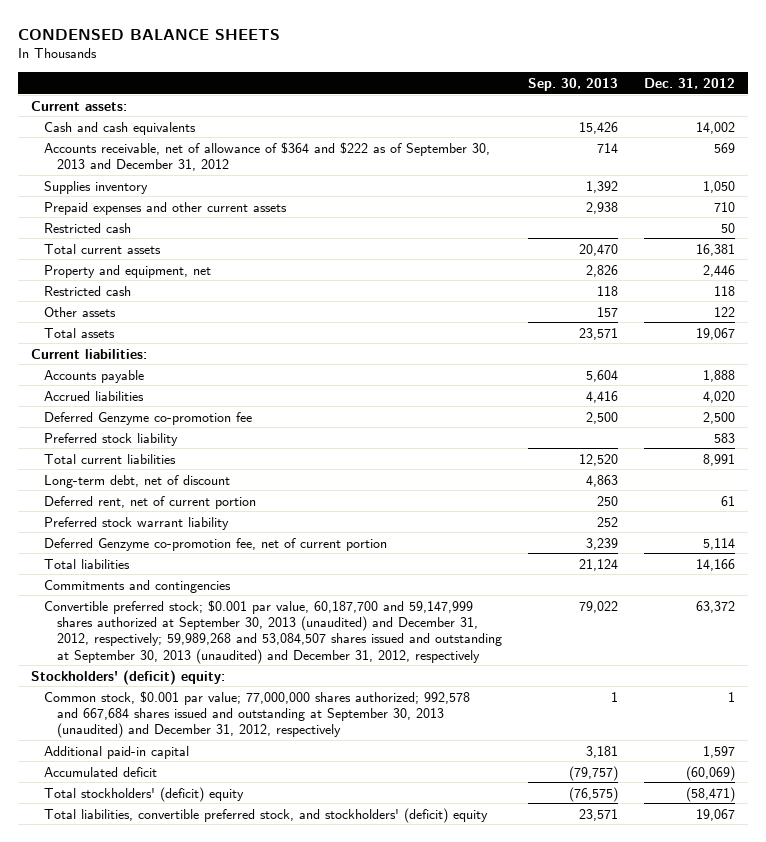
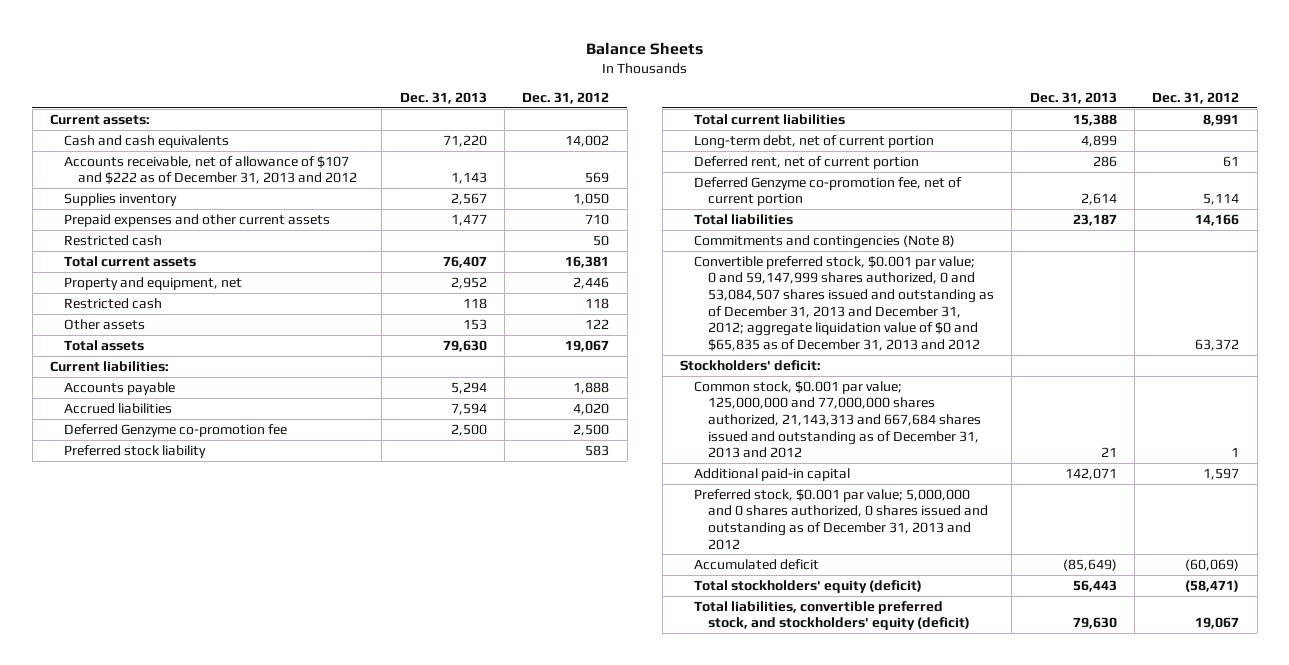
- CONDENSED BALANCE SHEETS
+ Balance Sheets
- | Sep. 30, 2013 | Dec. 31, 2012
+ | Dec. 31, 2013 | Dec. 31, 2012
- Accounts receivable, net of allowance of $364 and $222 as of September 30, 2013 and December 31, 2012 | 714 | 569
+ Accounts receivable, net of allowance of $107 and $222 as of December 31, 2013 and 2012 | 1,143 | 569
- Long-term debt, net of discount | 4,863 |
+ Long-term debt, net of current portion | 4,899 |
- Preferred stock warrant liability | 252 |
- Commitments and contingencies
- Convertible preferred stock; $0.001 par value, 60,187,700 and 59,147,999 shares authorized at September 30, 2013 (unaudited) and December 31, 2012, respectively; 59,989,268 and 53,084,507 shares issued and outstanding at September 30, 2013 (unaudited) and December 31, 2012, respectively | 79,022 | 63,372
- Stockholders' (deficit) equity:
- Common stock, $0.001 par value; 77,000,000 shares authorized; 992,578 and 667,684 shares issued and outstanding at September 30, 2013 (unaudited) and December 31, 2012, respectively | 1 | 1
+ Commitments and contingencies (Note 8)
+ Convertible preferred stock, $0.001 par value; 0 and 59,147,999 shares authorized, 0 and 53,084,507 shares issued and outstanding as of December 31, 2013 and December 31, 2012; aggregate liquidation value of $0 and $65,835 as of December 31, 2013 and 2012 | | 63,372
+ Stockholders' deficit:
+ Common stock, $0.001 par value; 125,000,000 and 77,000,000 shares authorized, 21,143,313 and 667,684 shares issued and outstanding as of December 31, 2013 and 2012 | 21 | 1
+ Preferred stock, $0.001 par value; 5,000,000 and 0 shares authorized, 0 shares issued and outstanding as of December 31, 2013 and 2012
- Total stockholders' (deficit) equity | (76,575) | (58,471)
- Total liabilities, convertible preferred stock, and stockholders' (deficit) equity | 23,571 | 19,067
+ Total stockholders' equity (deficit) | 56,443 | (58,471)
+ Total liabilities, convertible preferred stock, and stockholders' equity (deficit) | 79,630 | 19,067

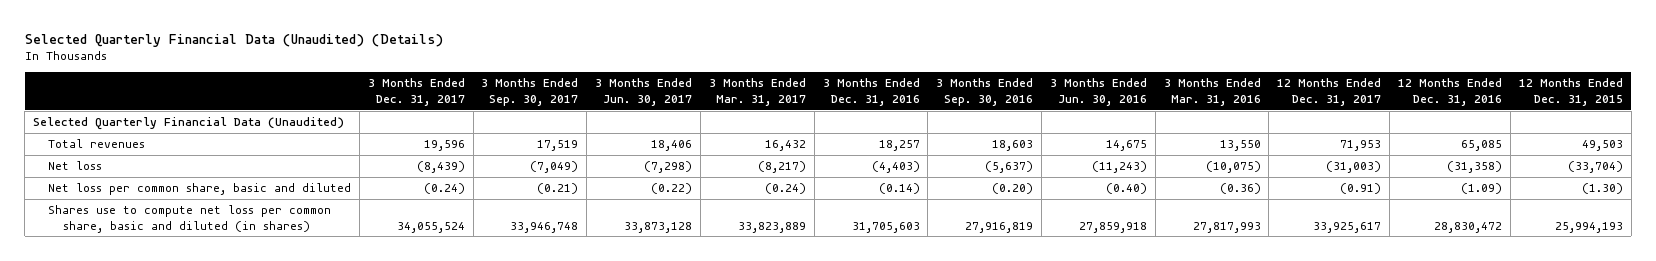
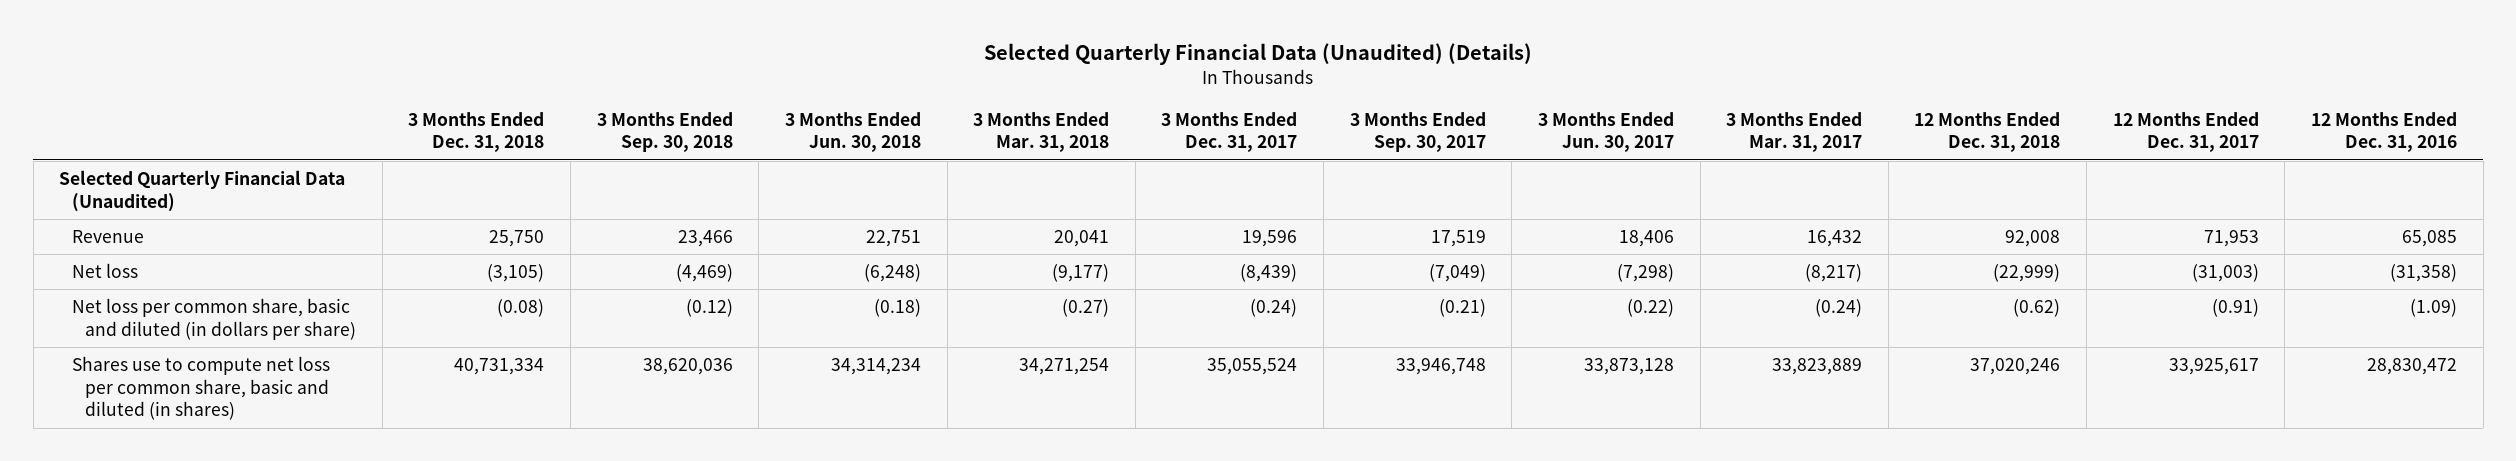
- | 3 Months Ended Dec. 31, 2017 | 3 Months Ended Sep. 30, 2017 | 3 Months Ended Jun. 30, 2017 | 3 Months Ended Mar. 31, 2017 | 3 Months Ended Dec. 31, 2016 | 3 Months Ended Sep. 30, 2016 | 3 Months Ended Jun. 30, 2016 | 3 Months Ended Mar. 31, 2016 | 12 Months Ended Dec. 31, 2017 | 12 Months Ended Dec. 31, 2016 | 12 Months Ended Dec. 31, 2015
+ | 3 Months Ended Dec. 31, 2018 | 3 Months Ended Sep. 30, 2018 | 3 Months Ended Jun. 30, 2018 | 3 Months Ended Mar. 31, 2018 | 3 Months Ended Dec. 31, 2017 | 3 Months Ended Sep. 30, 2017 | 3 Months Ended Jun. 30, 2017 | 3 Months Ended Mar. 31, 2017 | 12 Months Ended Dec. 31, 2018 | 12 Months Ended Dec. 31, 2017 | 12 Months Ended Dec. 31, 2016
- Total revenues | 19,596 | 17,519 | 18,406 | 16,432 | 18,257 | 18,603 | 14,675 | 13,550 | 71,953 | 65,085 | 49,503
+ Revenue | 25,750 | 23,466 | 22,751 | 20,041 | 19,596 | 17,519 | 18,406 | 16,432 | 92,008 | 71,953 | 65,085
- Net loss per common share, basic and diluted | (0.24) | (0.21) | (0.22) | (0.24) | (0.14) | (0.20) | (0.40) | (0.36) | (0.91) | (1.09) | (1.30)
- Shares use to compute net loss per common share, basic and diluted (in shares) | 34,055,524 | 33,946,748 | 33,873,128 | 33,823,889 | 31,705,603 | 27,916,819 | 27,859,918 | 27,817,993 | 33,925,617 | 28,830,472 | 25,994,193
+ Net loss per common share, basic and diluted (in dollars per share) | (0.08) | (0.12) | (0.18) | (0.27) | (0.24) | (0.21) | (0.22) | (0.24) | (0.62) | (0.91) | (1.09)
+ Shares use to compute net loss per common share, basic and diluted (in shares) | 40,731,334 | 38,620,036 | 34,314,234 | 34,271,254 | 35,055,524 | 33,946,748 | 33,873,128 | 33,823,889 | 37,020,246 | 33,925,617 | 28,830,472

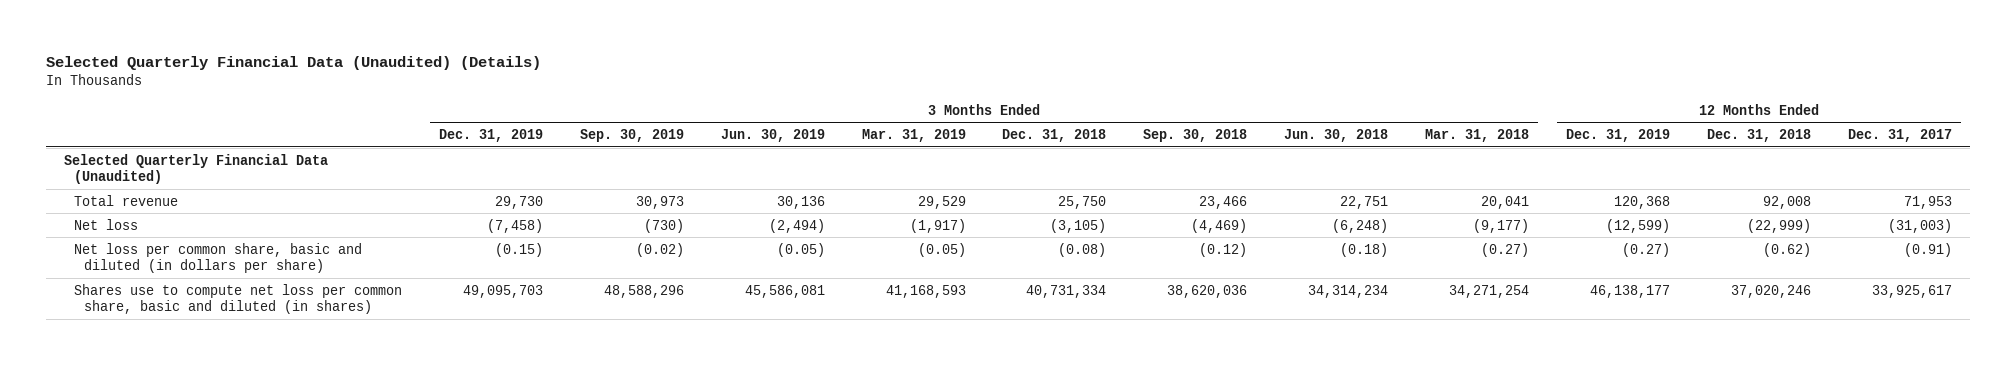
- | 3 Months Ended Dec. 31, 2018 | 3 Months Ended Sep. 30, 2018 | 3 Months Ended Jun. 30, 2018 | 3 Months Ended Mar. 31, 2018 | 3 Months Ended Dec. 31, 2017 | 3 Months Ended Sep. 30, 2017 | 3 Months Ended Jun. 30, 2017 | 3 Months Ended Mar. 31, 2017 | 12 Months Ended Dec. 31, 2018 | 12 Months Ended Dec. 31, 2017 | 12 Months Ended Dec. 31, 2016
+ | 3 Months Ended Dec. 31, 2019 | 3 Months Ended Sep. 30, 2019 | 3 Months Ended Jun. 30, 2019 | 3 Months Ended Mar. 31, 2019 | 3 Months Ended Dec. 31, 2018 | 3 Months Ended Sep. 30, 2018 | 3 Months Ended Jun. 30, 2018 | 3 Months Ended Mar. 31, 2018 | 12 Months Ended Dec. 31, 2019 | 12 Months Ended Dec. 31, 2018 | 12 Months Ended Dec. 31, 2017
- Revenue | 25,750 | 23,466 | 22,751 | 20,041 | 19,596 | 17,519 | 18,406 | 16,432 | 92,008 | 71,953 | 65,085
+ Total revenue | 29,730 | 30,973 | 30,136 | 29,529 | 25,750 | 23,466 | 22,751 | 20,041 | 120,368 | 92,008 | 71,953

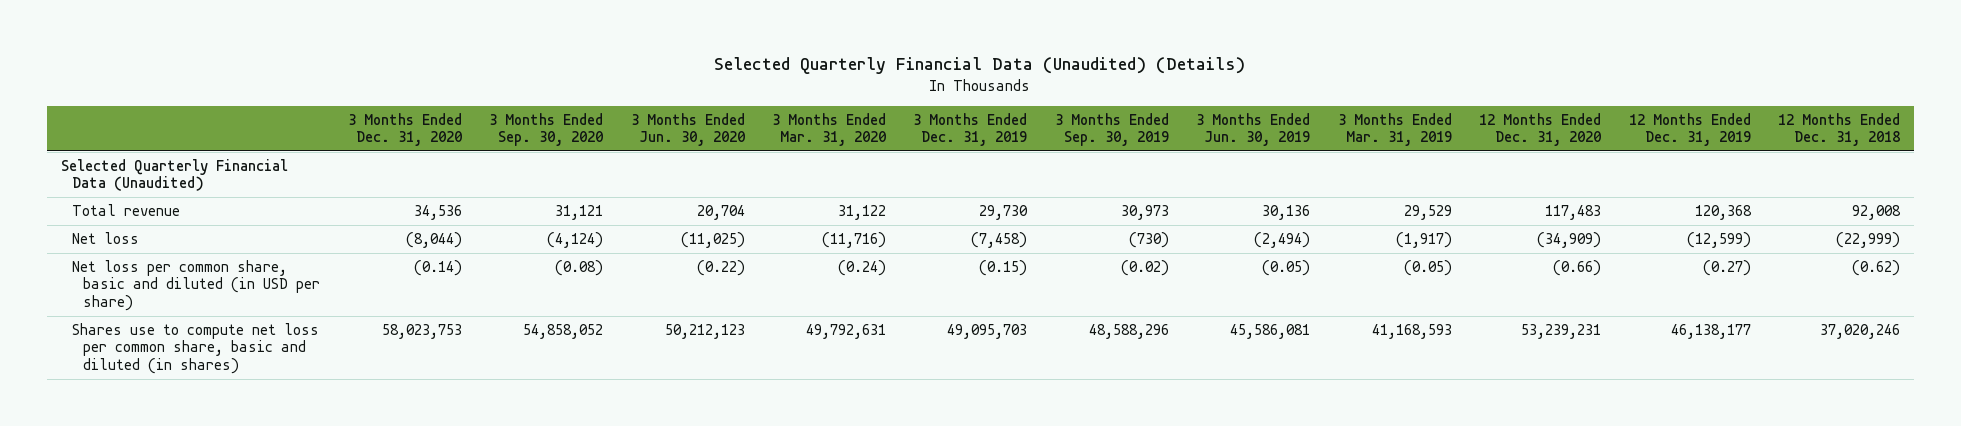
- | 3 Months Ended Dec. 31, 2019 | 3 Months Ended Sep. 30, 2019 | 3 Months Ended Jun. 30, 2019 | 3 Months Ended Mar. 31, 2019 | 3 Months Ended Dec. 31, 2018 | 3 Months Ended Sep. 30, 2018 | 3 Months Ended Jun. 30, 2018 | 3 Months Ended Mar. 31, 2018 | 12 Months Ended Dec. 31, 2019 | 12 Months Ended Dec. 31, 2018 | 12 Months Ended Dec. 31, 2017
+ | 3 Months Ended Dec. 31, 2020 | 3 Months Ended Sep. 30, 2020 | 3 Months Ended Jun. 30, 2020 | 3 Months Ended Mar. 31, 2020 | 3 Months Ended Dec. 31, 2019 | 3 Months Ended Sep. 30, 2019 | 3 Months Ended Jun. 30, 2019 | 3 Months Ended Mar. 31, 2019 | 12 Months Ended Dec. 31, 2020 | 12 Months Ended Dec. 31, 2019 | 12 Months Ended Dec. 31, 2018
- Net loss per common share, basic and diluted (in dollars per share) | (0.15) | (0.02) | (0.05) | (0.05) | (0.08) | (0.12) | (0.18) | (0.27) | (0.27) | (0.62) | (0.91)
+ Net loss per common share, basic and diluted (in USD per share) | (0.14) | (0.08) | (0.22) | (0.24) | (0.15) | (0.02) | (0.05) | (0.05) | (0.66) | (0.27) | (0.62)

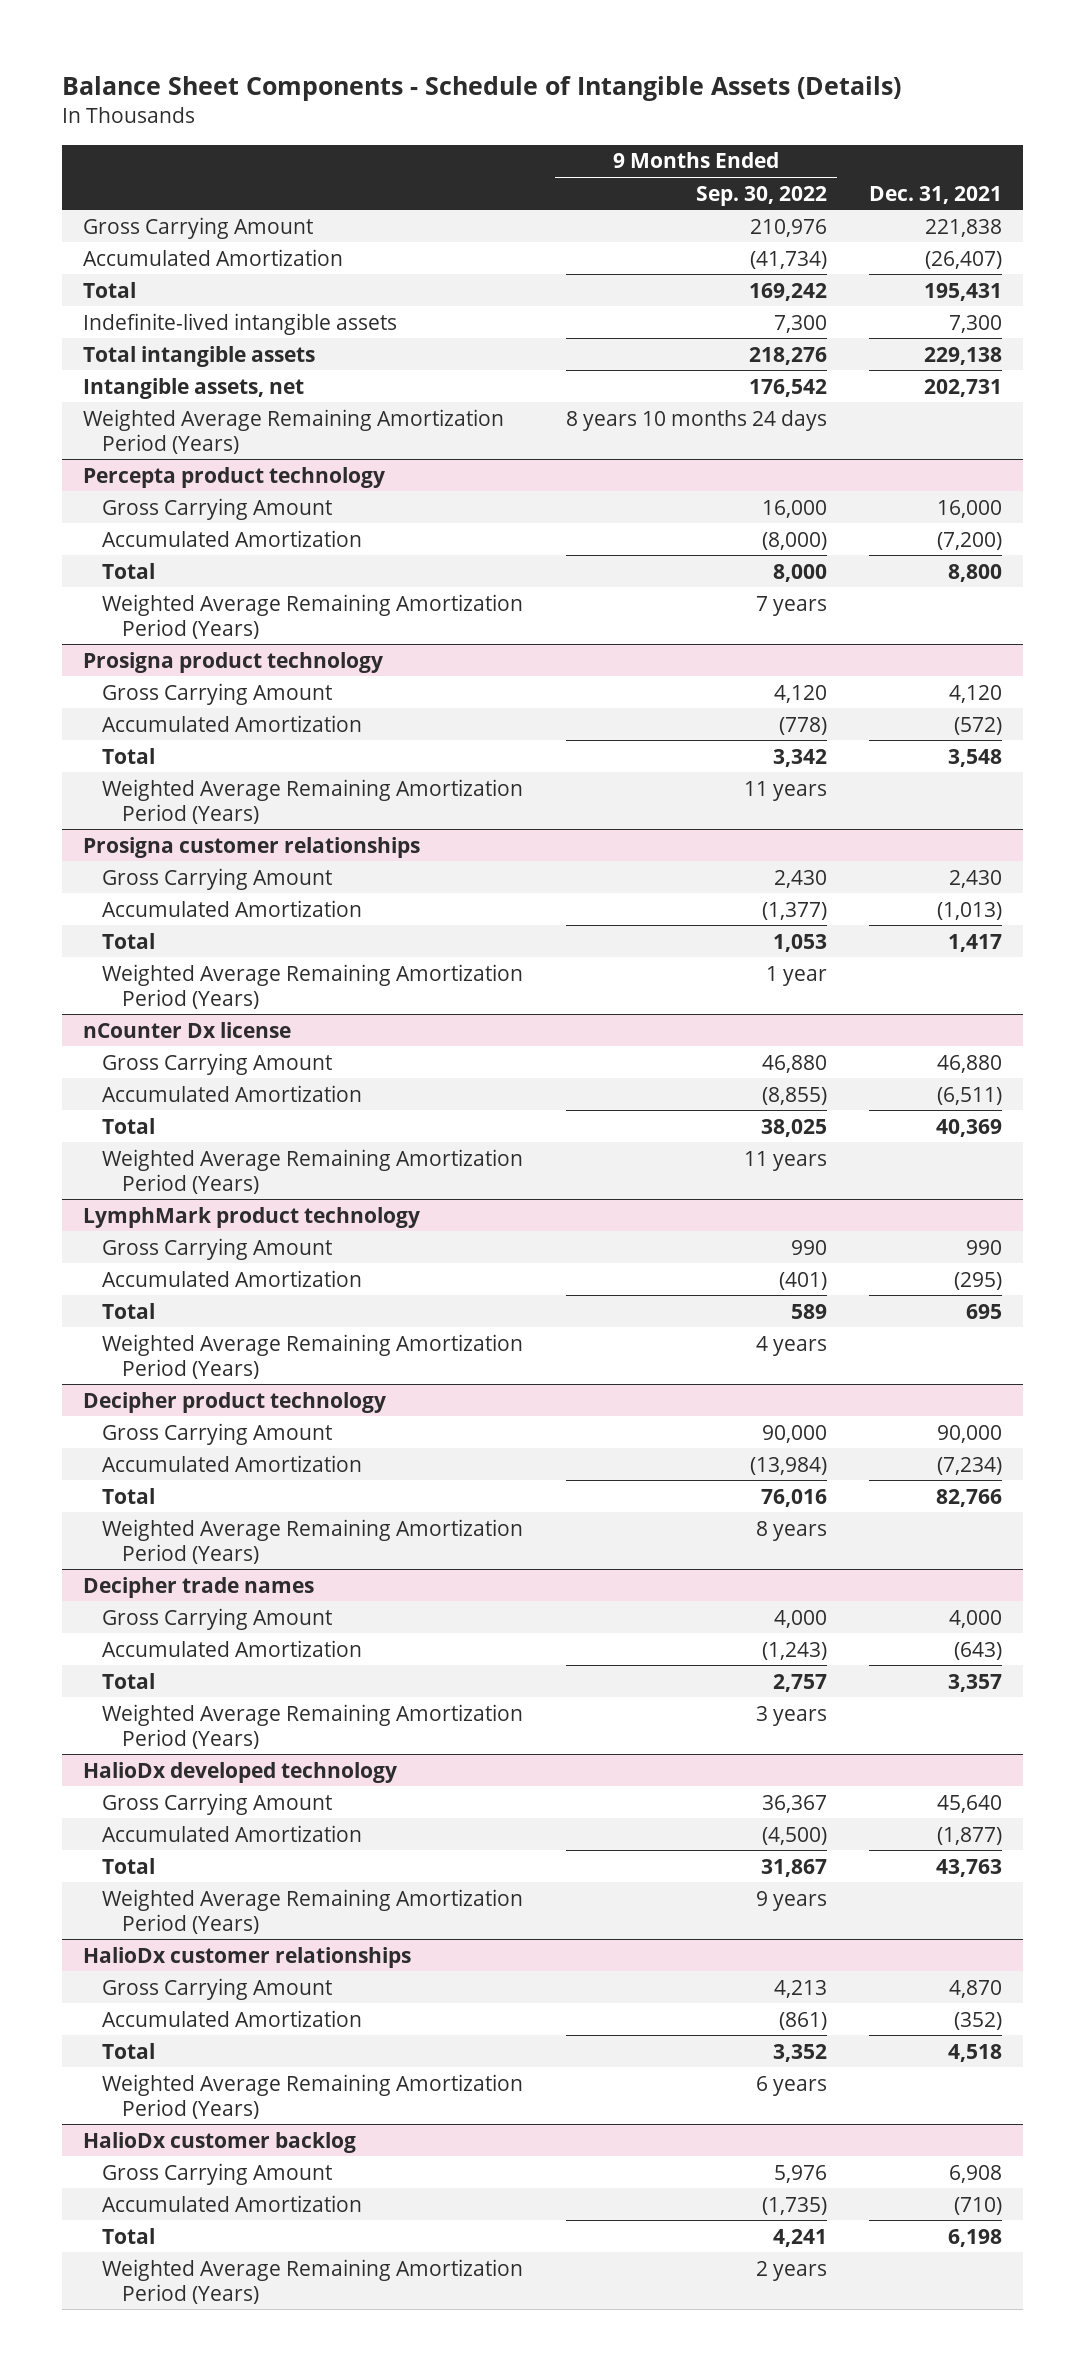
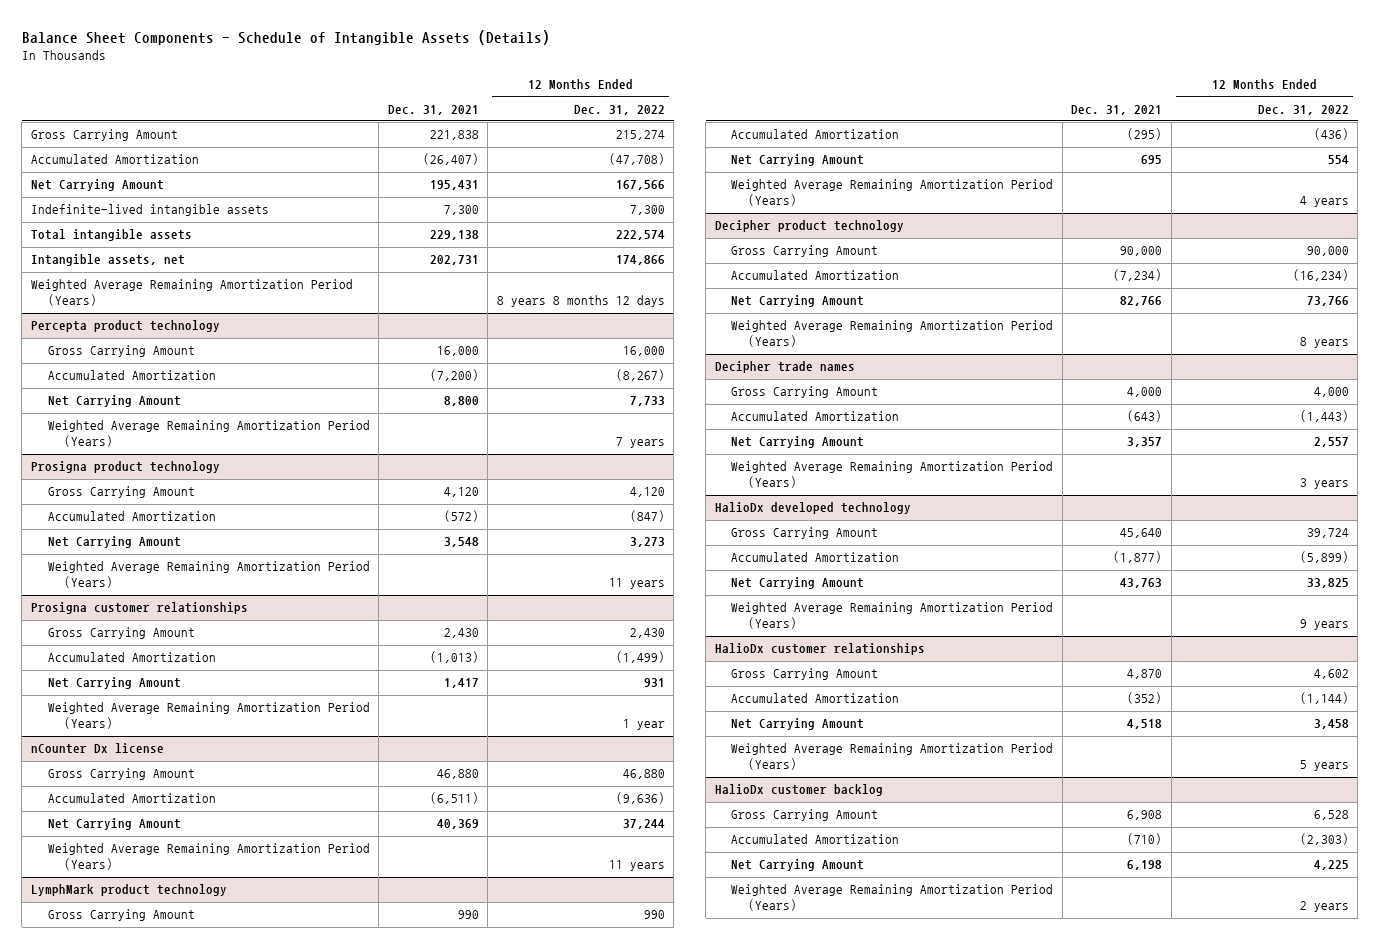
- | 9 Months Ended Sep. 30, 2022 | Dec. 31, 2021
+ | Dec. 31, 2021 | 12 Months Ended Dec. 31, 2022
- Total | 169,242 | 195,431
+ Net Carrying Amount | 195,431 | 167,566
@ Percepta product technology
- Total | 8,000 | 8,800
+ Net Carrying Amount | 8,800 | 7,733
@ Prosigna product technology
- Total | 3,342 | 3,548
+ Net Carrying Amount | 3,548 | 3,273
@ Prosigna customer relationships
- Total | 1,053 | 1,417
+ Net Carrying Amount | 1,417 | 931
@ nCounter Dx license
- Total | 38,025 | 40,369
+ Net Carrying Amount | 40,369 | 37,244
@ LymphMark product technology
- Total | 589 | 695
+ Net Carrying Amount | 695 | 554
@ Decipher product technology
- Total | 76,016 | 82,766
+ Net Carrying Amount | 82,766 | 73,766
@ Decipher trade names
- Total | 2,757 | 3,357
+ Net Carrying Amount | 3,357 | 2,557
@ HalioDx developed technology
- Total | 31,867 | 43,763
+ Net Carrying Amount | 43,763 | 33,825
@ HalioDx customer relationships
- Total | 3,352 | 4,518
+ Net Carrying Amount | 4,518 | 3,458
@ HalioDx customer backlog
- Total | 4,241 | 6,198
+ Net Carrying Amount | 6,198 | 4,225

